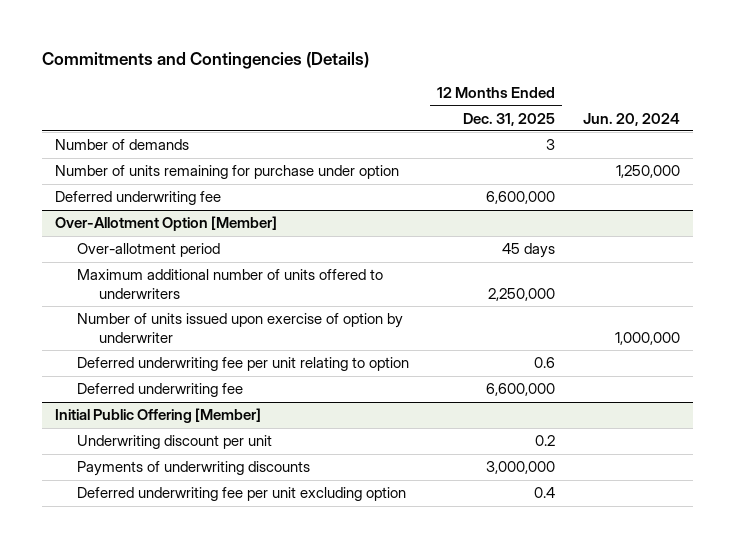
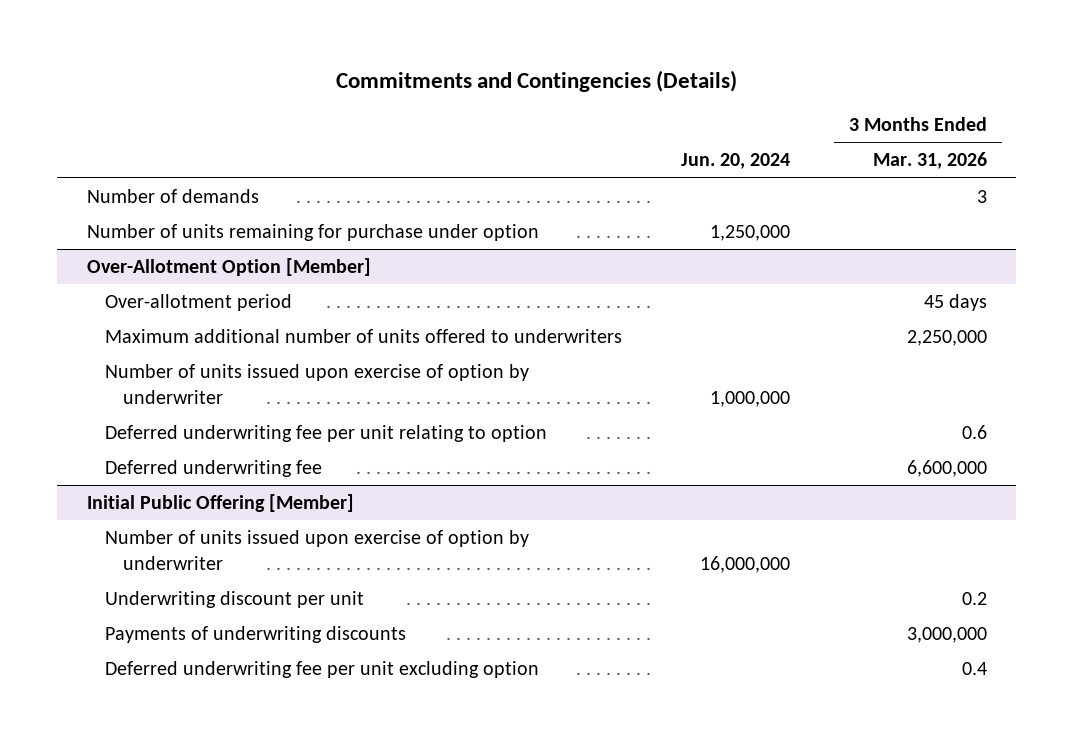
- | 12 Months Ended Dec. 31, 2025 | Jun. 20, 2024
+ | Jun. 20, 2024 | 3 Months Ended Mar. 31, 2026
- Deferred underwriting fee | 6,600,000 |
@ Initial Public Offering [Member]
+ Number of units issued upon exercise of option by underwriter | 16,000,000 |

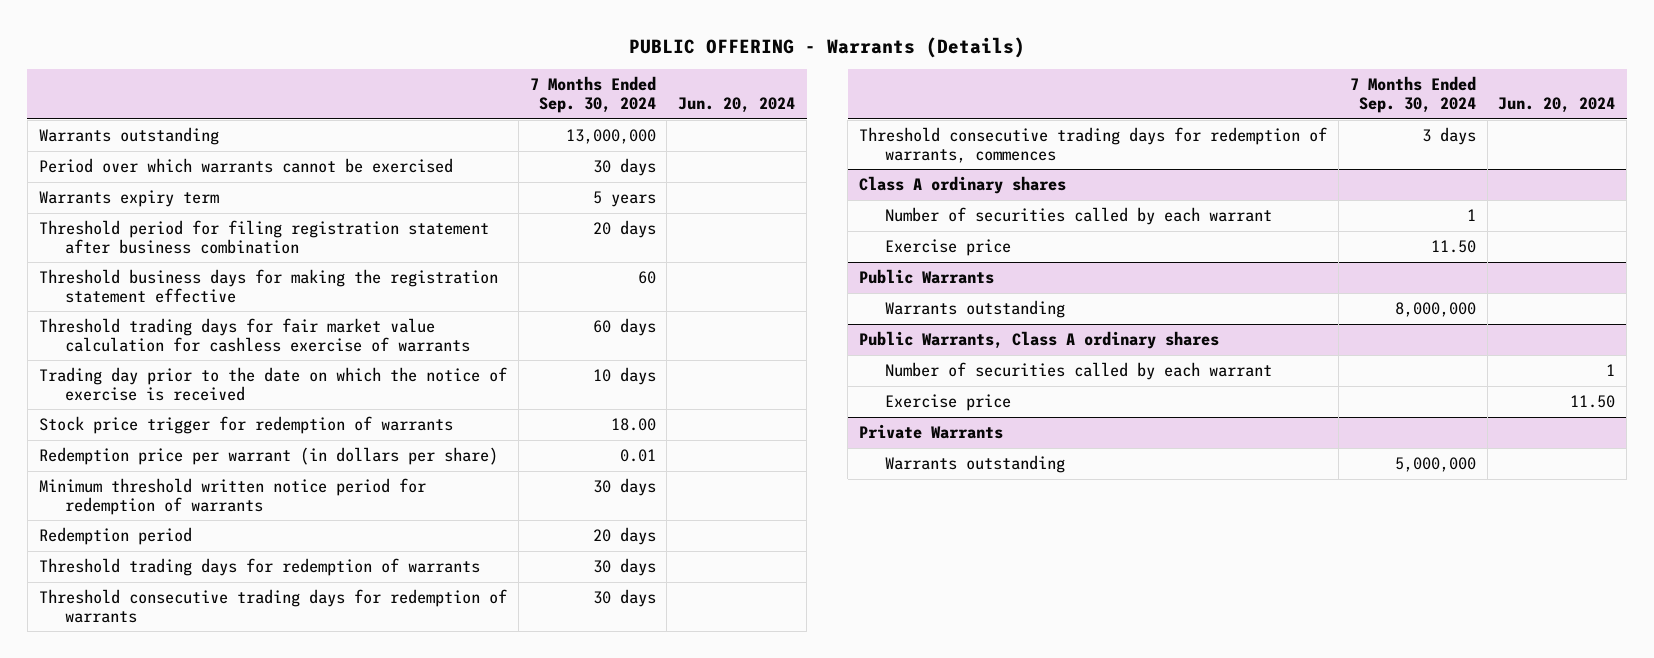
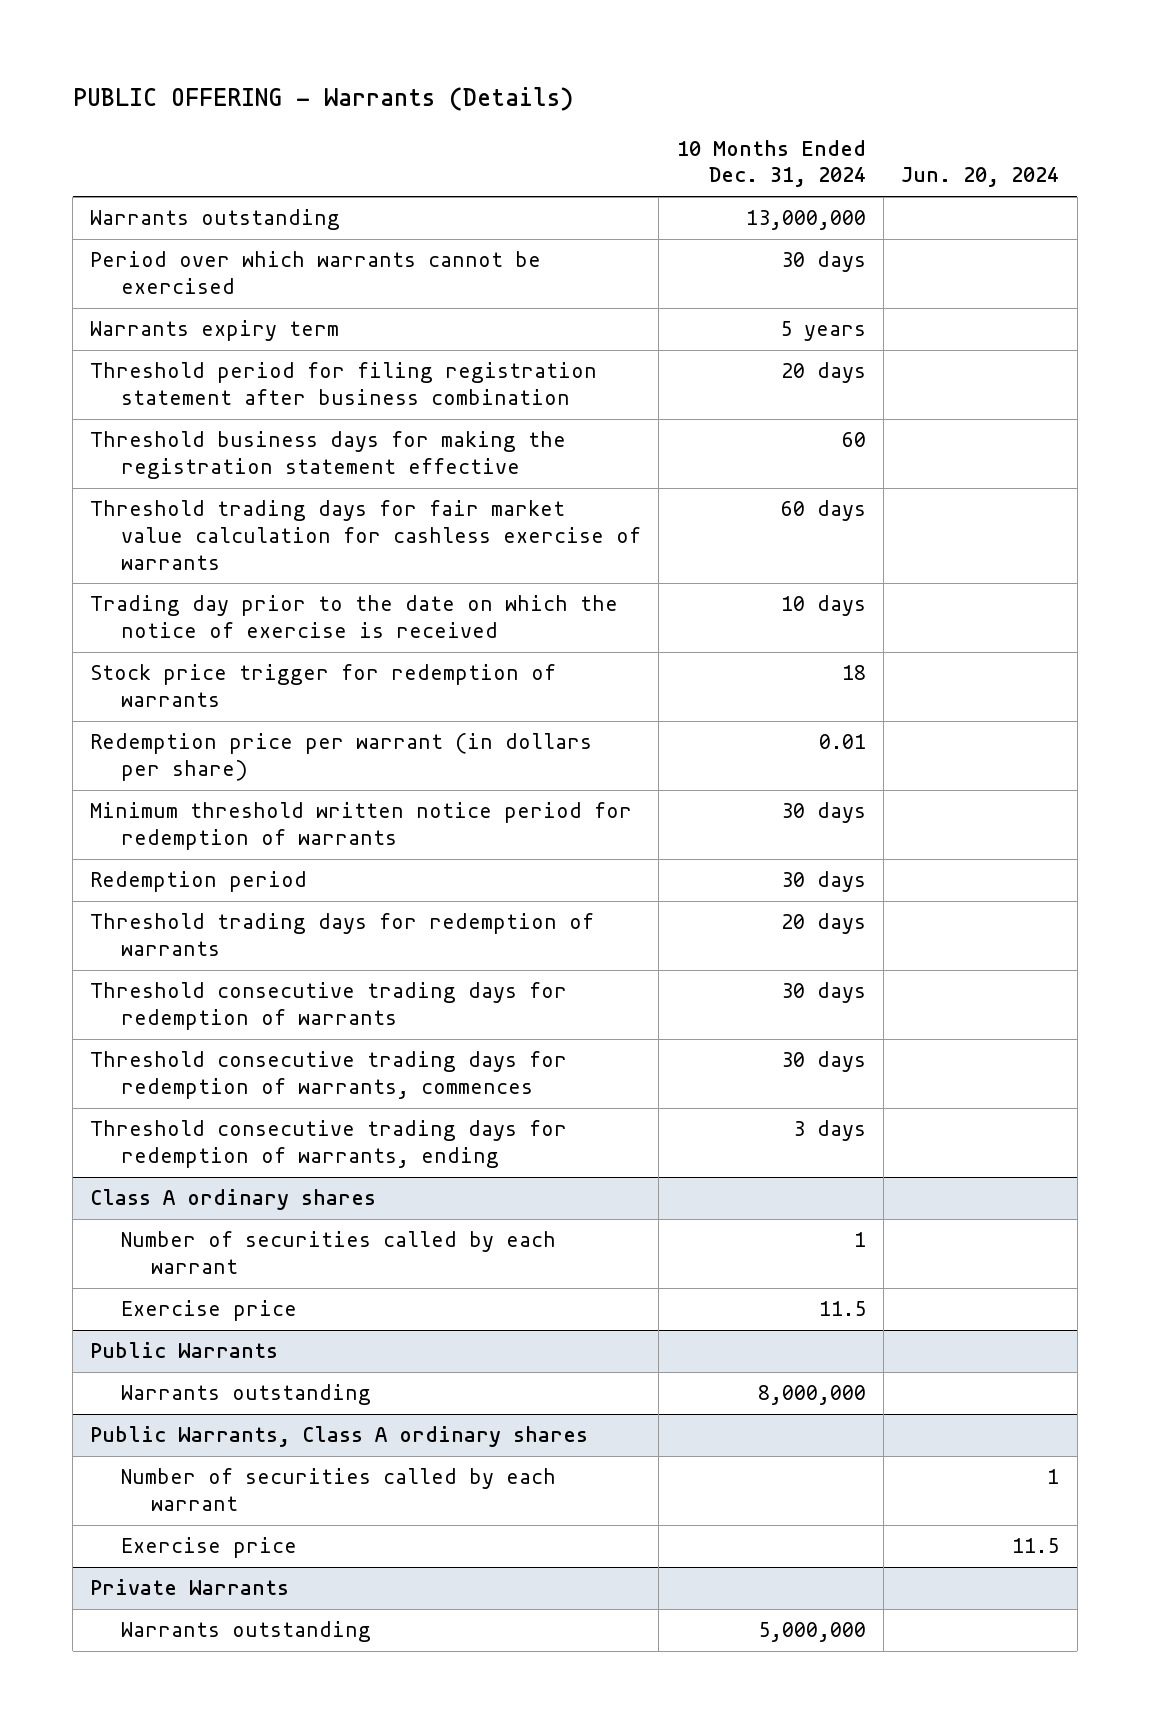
- | 7 Months Ended Sep. 30, 2024 | Jun. 20, 2024
+ | 10 Months Ended Dec. 31, 2024 | Jun. 20, 2024
+ Threshold consecutive trading days for redemption of warrants, ending | 3 days |
@ Public Warrants, Class A ordinary shares
- Exercise price | | 11.50
+ Exercise price | | 11.5

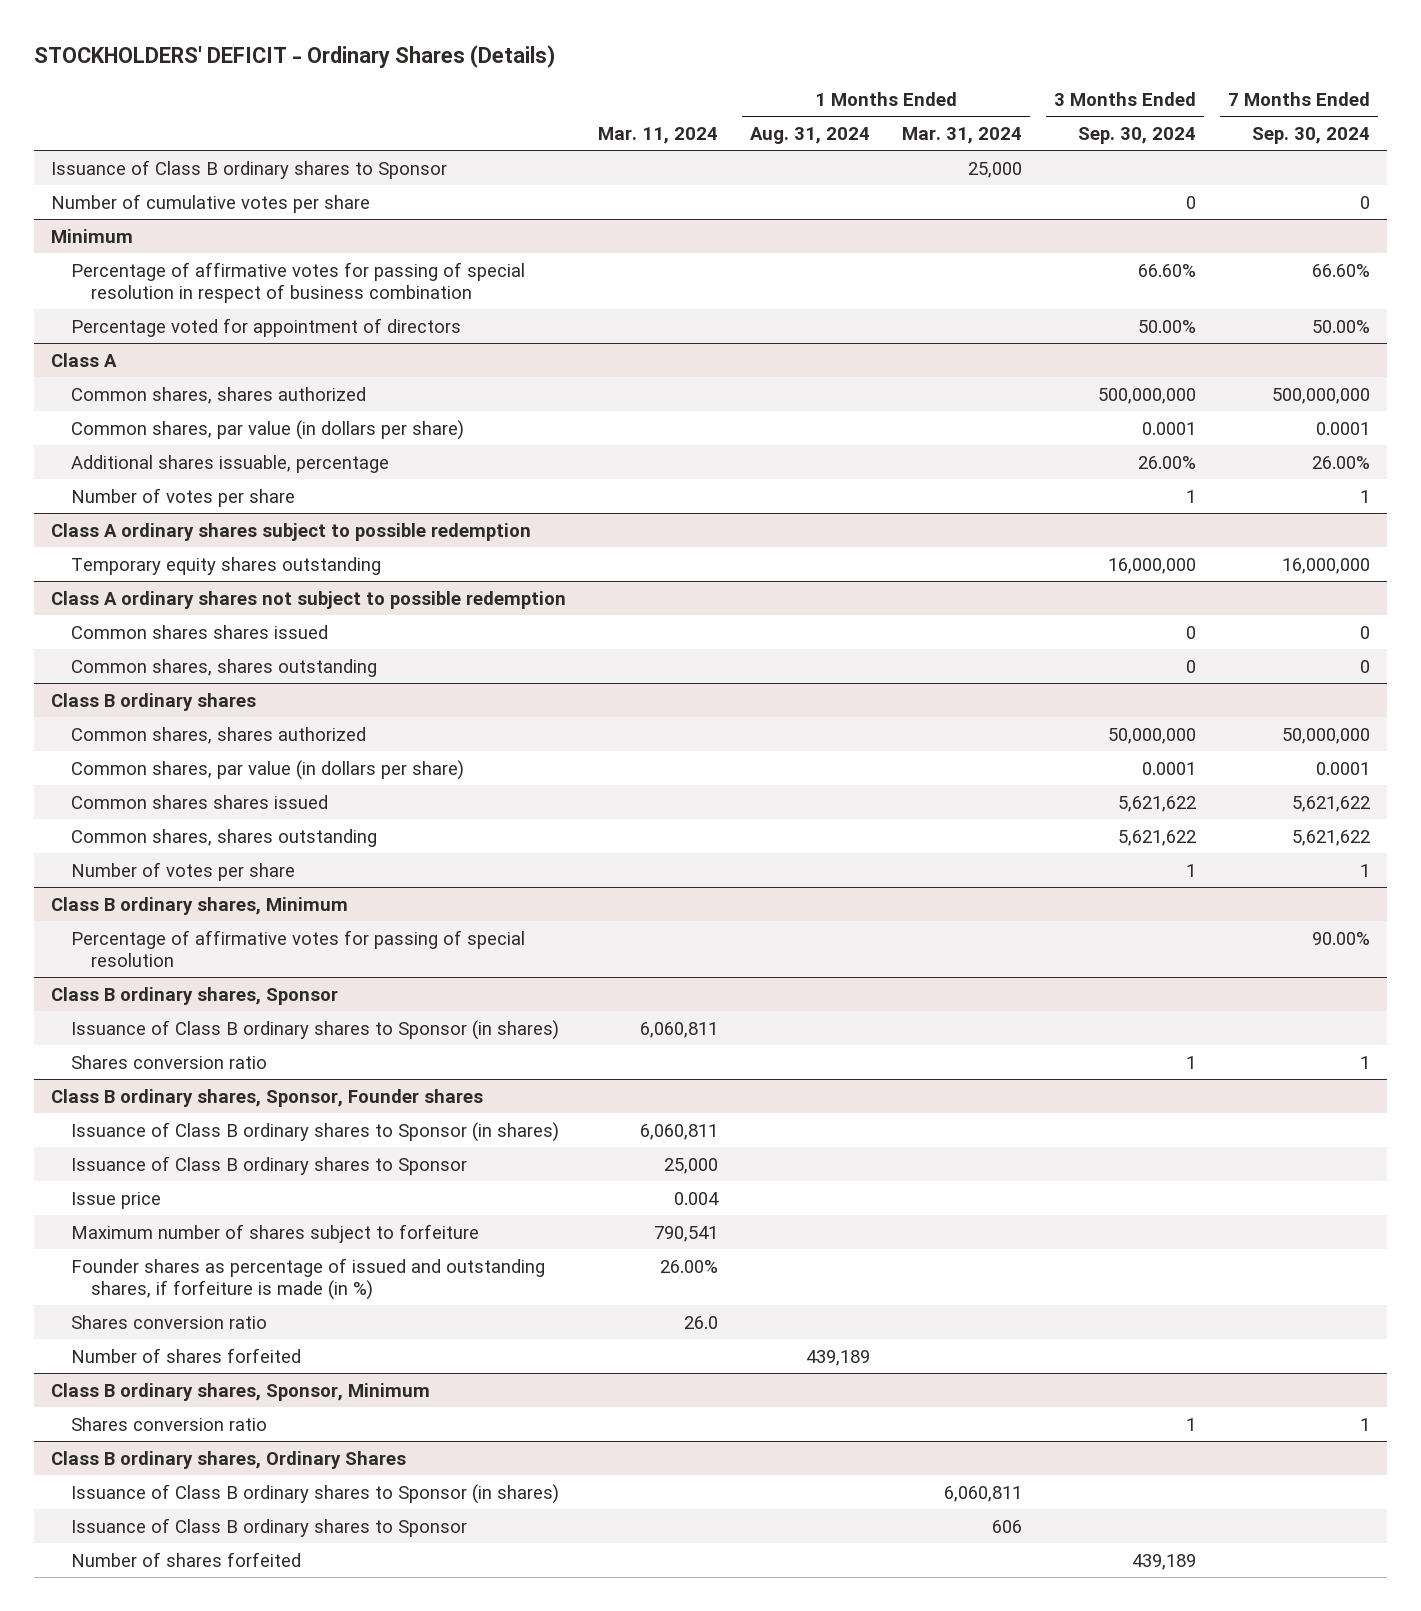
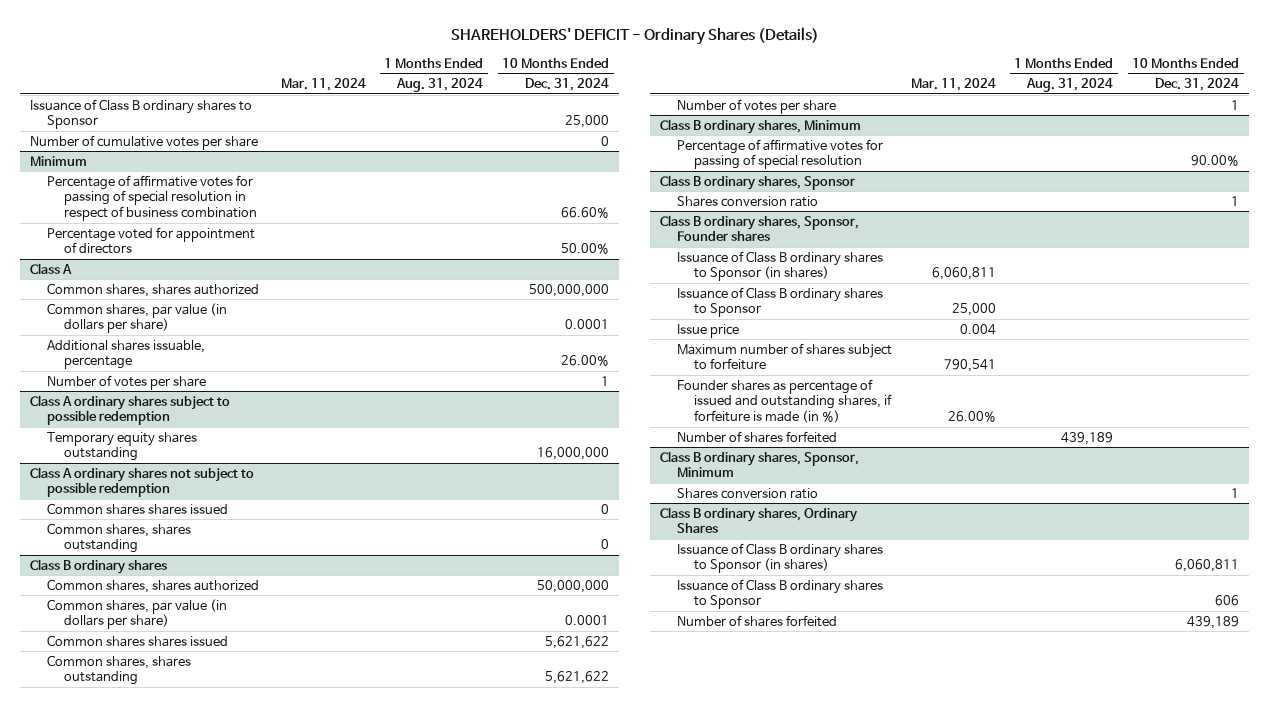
- STOCKHOLDERS' DEFICIT - Ordinary Shares (Details)
+ SHAREHOLDERS' DEFICIT - Ordinary Shares (Details)
- | Mar. 11, 2024 | 1 Months Ended Aug. 31, 2024 | 1 Months Ended Mar. 31, 2024 | 3 Months Ended Sep. 30, 2024 | 7 Months Ended Sep. 30, 2024
+ | Mar. 11, 2024 | 1 Months Ended Aug. 31, 2024 | 10 Months Ended Dec. 31, 2024
@ Class B ordinary shares, Sponsor
- Issuance of Class B ordinary shares to Sponsor (in shares) | 6,060,811 | | | |
@ Class B ordinary shares, Sponsor, Founder shares
- Shares conversion ratio | 26.0 | | | |

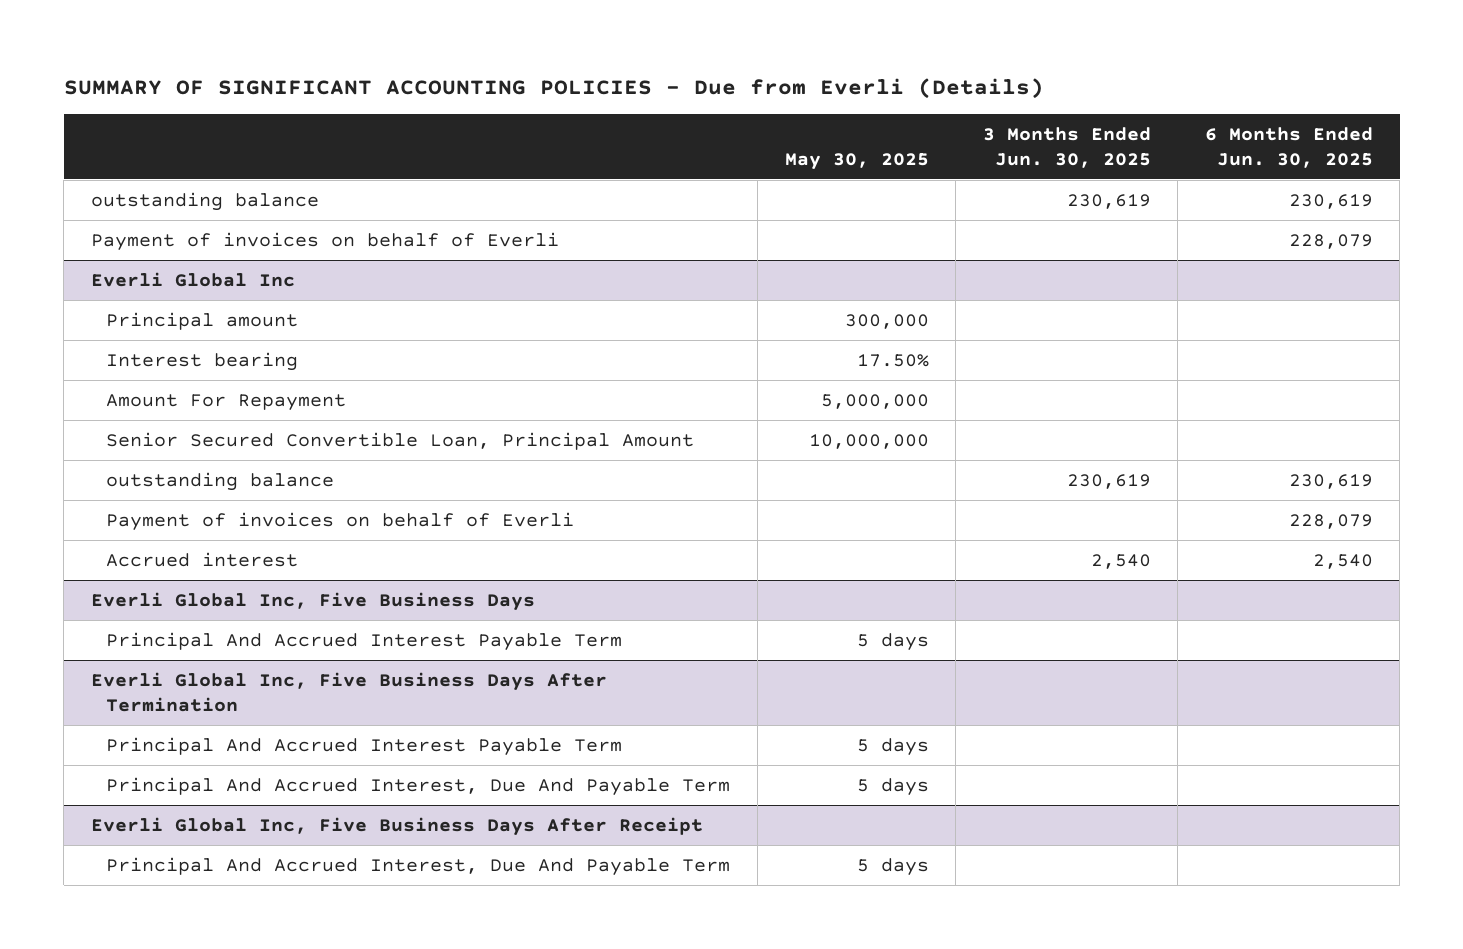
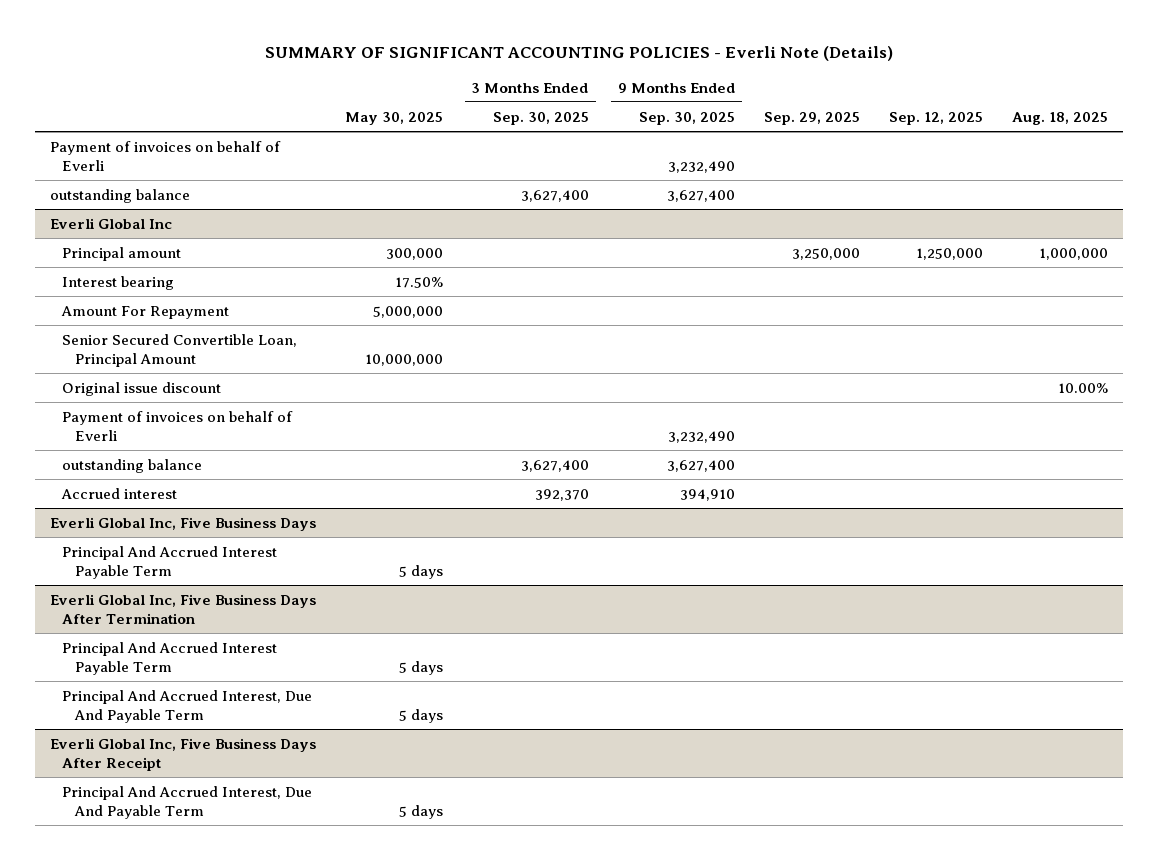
- SUMMARY OF SIGNIFICANT ACCOUNTING POLICIES - Due from Everli (Details)
+ SUMMARY OF SIGNIFICANT ACCOUNTING POLICIES - Everli Note (Details)
- | May 30, 2025 | 3 Months Ended Jun. 30, 2025 | 6 Months Ended Jun. 30, 2025
+ | May 30, 2025 | 3 Months Ended Sep. 30, 2025 | 9 Months Ended Sep. 30, 2025 | Sep. 29, 2025 | Sep. 12, 2025 | Aug. 18, 2025
moved down: outstanding balance | | 3,627,400 | 3,627,400 | | |
@ Everli Global Inc
+ Original issue discount | | | | | | 10.00%
moved down: outstanding balance | | 3,627,400 | 3,627,400 | | |

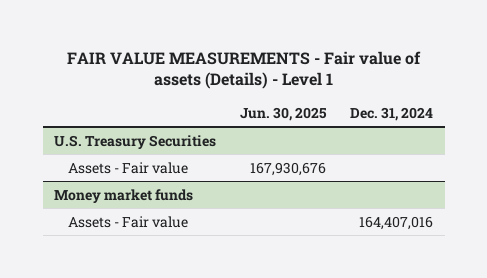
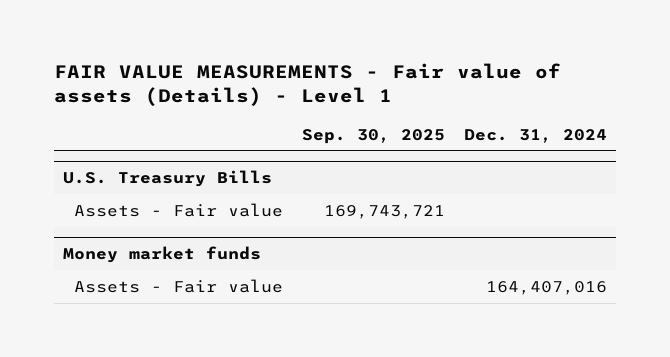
- | Jun. 30, 2025 | Dec. 31, 2024
+ | Sep. 30, 2025 | Dec. 31, 2024
- U.S. Treasury Securities
+ U.S. Treasury Bills

